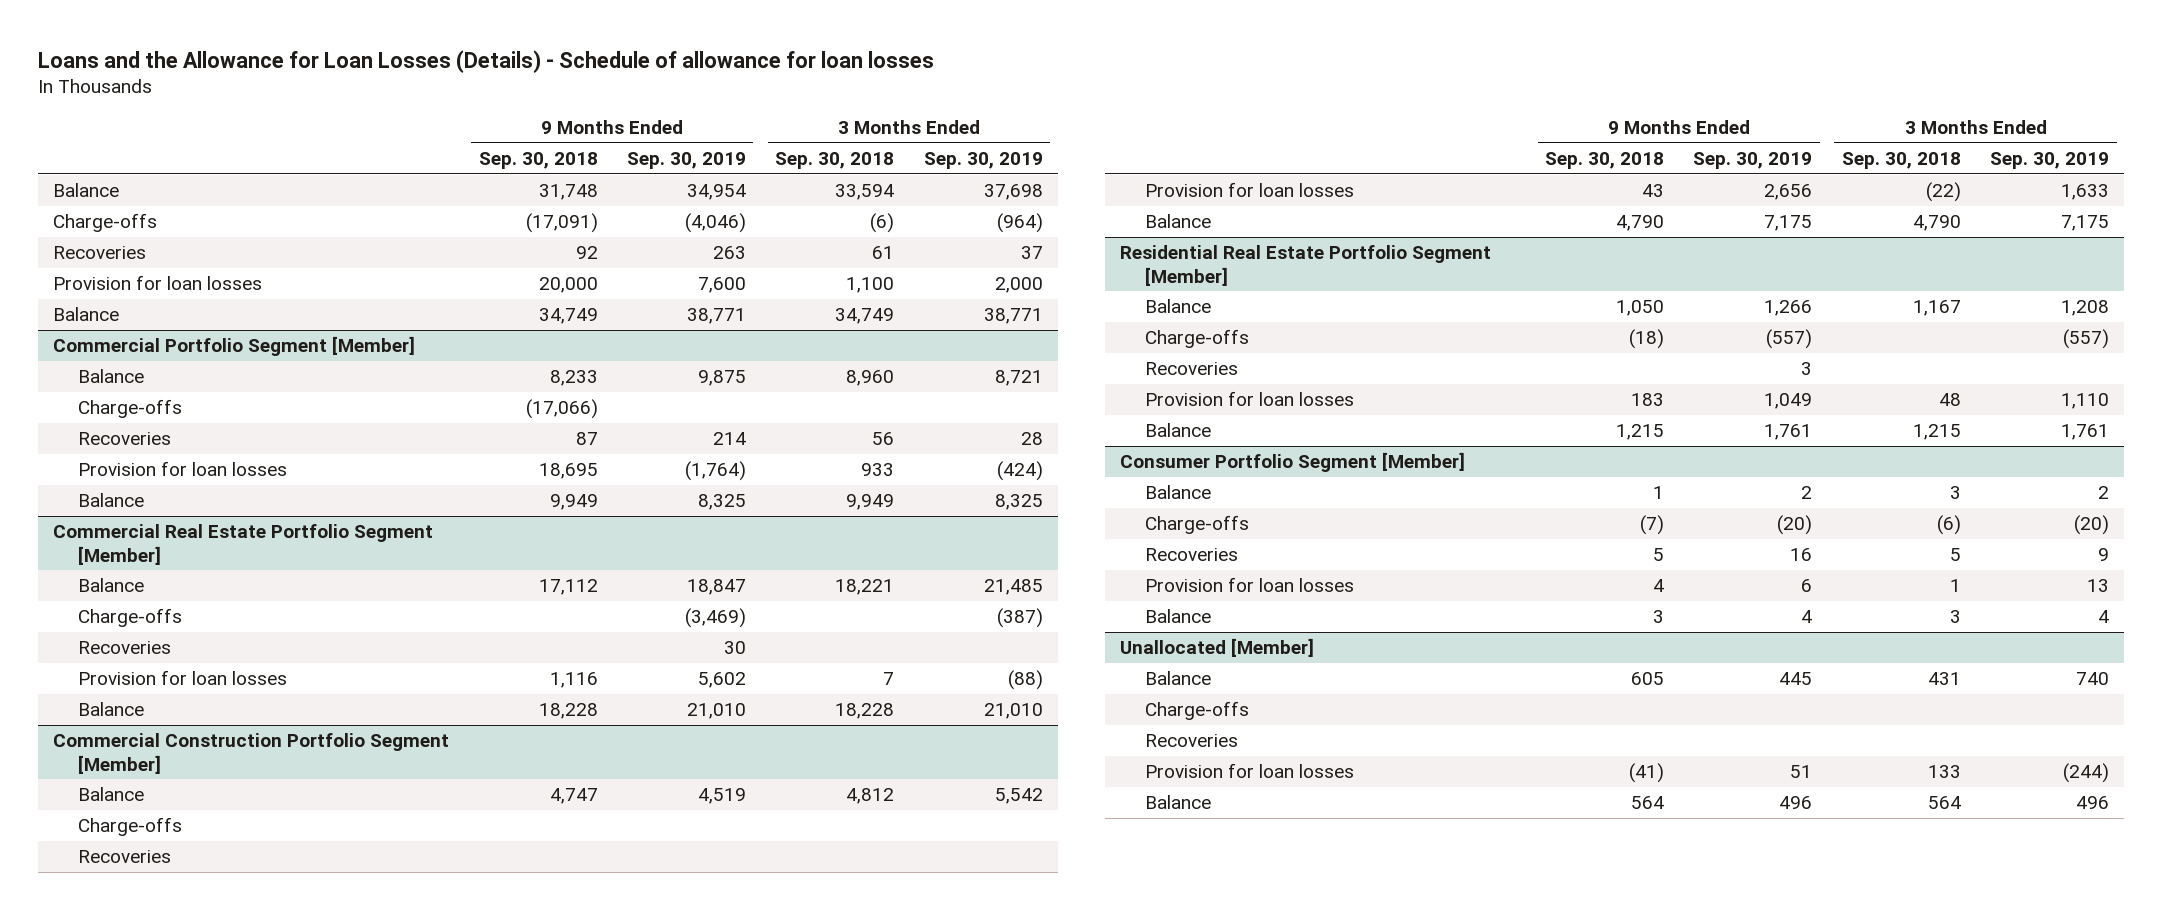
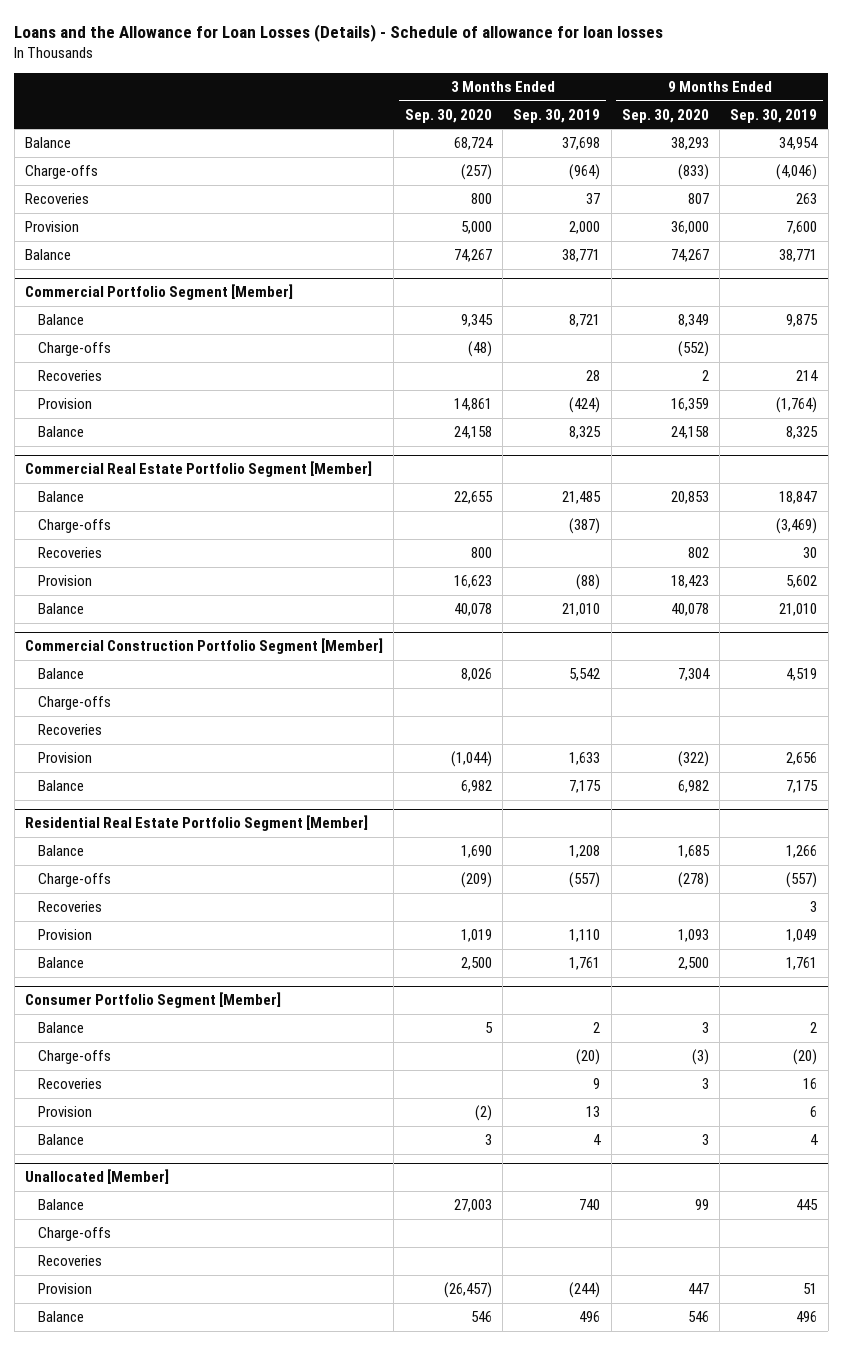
- | 9 Months Ended Sep. 30, 2018 | 9 Months Ended Sep. 30, 2019 | 3 Months Ended Sep. 30, 2018 | 3 Months Ended Sep. 30, 2019
+ | 3 Months Ended Sep. 30, 2020 | 3 Months Ended Sep. 30, 2019 | 9 Months Ended Sep. 30, 2020 | 9 Months Ended Sep. 30, 2019
- Provision for loan losses | 20,000 | 7,600 | 1,100 | 2,000
+ Provision | 5,000 | 2,000 | 36,000 | 7,600
@ Commercial Portfolio Segment [Member]
- Provision for loan losses | 18,695 | (1,764) | 933 | (424)
+ Provision | 14,861 | (424) | 16,359 | (1,764)
@ Commercial Real Estate Portfolio Segment [Member]
- Provision for loan losses | 1,116 | 5,602 | 7 | (88)
+ Provision | 16,623 | (88) | 18,423 | 5,602
@ Commercial Construction Portfolio Segment [Member]
- Provision for loan losses | 43 | 2,656 | (22) | 1,633
+ Provision | (1,044) | 1,633 | (322) | 2,656
@ Residential Real Estate Portfolio Segment [Member]
- Provision for loan losses | 183 | 1,049 | 48 | 1,110
+ Provision | 1,019 | 1,110 | 1,093 | 1,049
@ Consumer Portfolio Segment [Member]
- Provision for loan losses | 4 | 6 | 1 | 13
+ Provision | (2) | 13 | | 6
@ Unallocated [Member]
- Provision for loan losses | (41) | 51 | 133 | (244)
+ Provision | (26,457) | (244) | 447 | 51

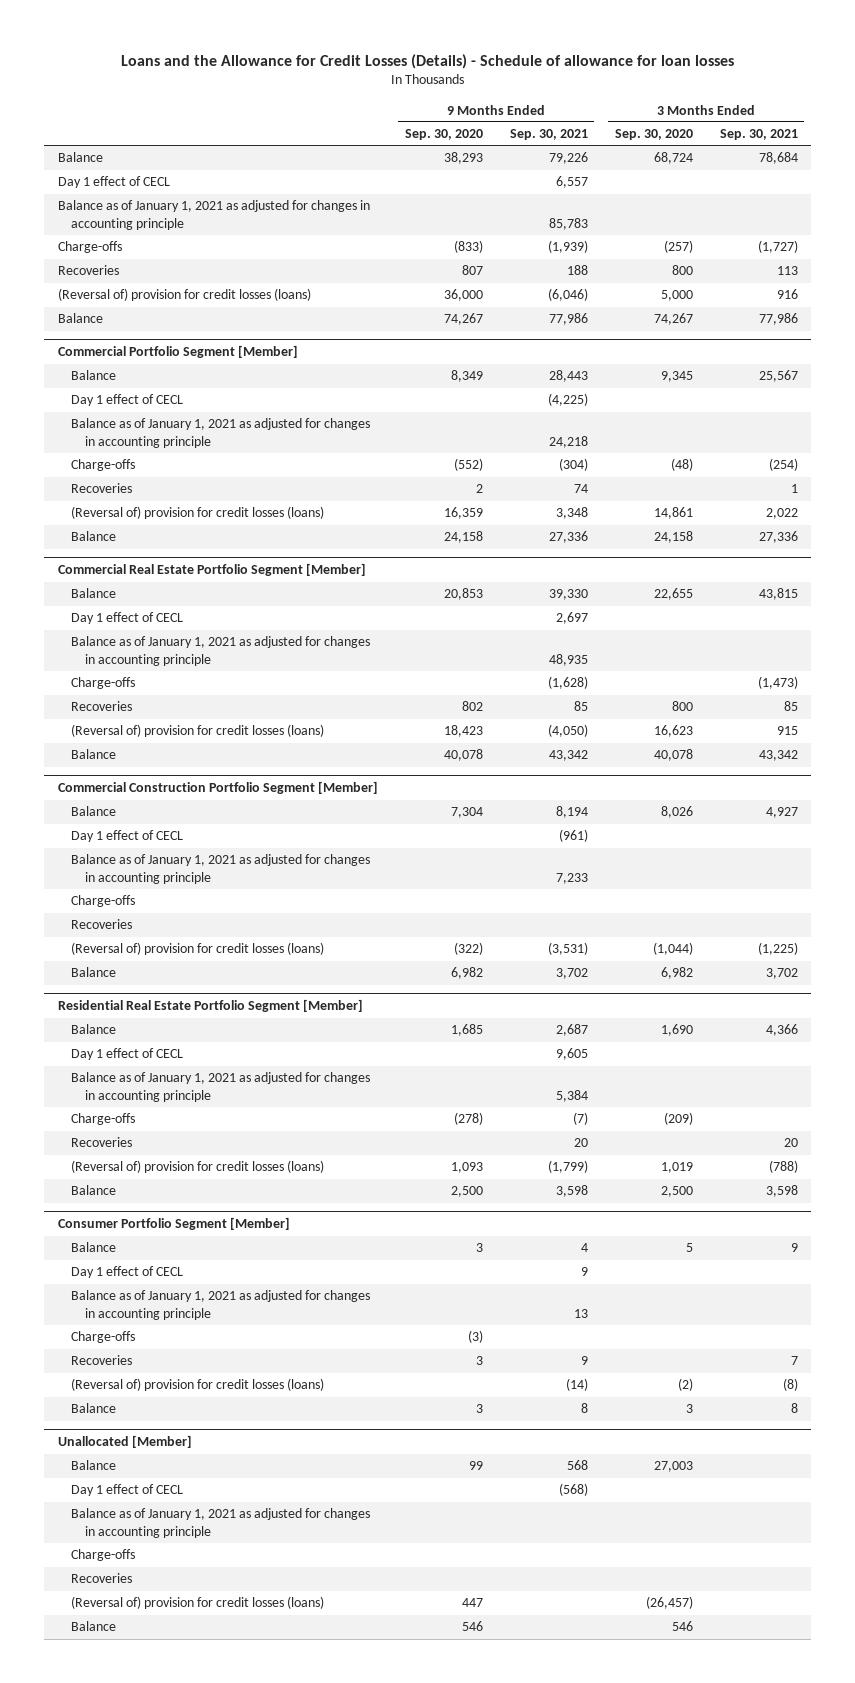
- Loans and the Allowance for Loan Losses (Details) - Schedule of allowance for loan losses
+ Loans and the Allowance for Credit Losses (Details) - Schedule of allowance for loan losses
- | 3 Months Ended Sep. 30, 2020 | 3 Months Ended Sep. 30, 2019 | 9 Months Ended Sep. 30, 2020 | 9 Months Ended Sep. 30, 2019
+ | 9 Months Ended Sep. 30, 2020 | 9 Months Ended Sep. 30, 2021 | 3 Months Ended Sep. 30, 2020 | 3 Months Ended Sep. 30, 2021
+ Day 1 effect of CECL | | 6,557 | |
+ Balance as of January 1, 2021 as adjusted for changes in accounting principle | | 85,783 | |
- Provision | 5,000 | 2,000 | 36,000 | 7,600
+ (Reversal of) provision for credit losses (loans) | 36,000 | (6,046) | 5,000 | 916
@ Commercial Portfolio Segment [Member]
+ Day 1 effect of CECL | | (4,225) | |
+ Balance as of January 1, 2021 as adjusted for changes in accounting principle | | 24,218 | |
- Provision | 14,861 | (424) | 16,359 | (1,764)
+ (Reversal of) provision for credit losses (loans) | 16,359 | 3,348 | 14,861 | 2,022
@ Commercial Real Estate Portfolio Segment [Member]
+ Day 1 effect of CECL | | 2,697 | |
+ Balance as of January 1, 2021 as adjusted for changes in accounting principle | | 48,935 | |
- Provision | 16,623 | (88) | 18,423 | 5,602
+ (Reversal of) provision for credit losses (loans) | 18,423 | (4,050) | 16,623 | 915
@ Commercial Construction Portfolio Segment [Member]
+ Day 1 effect of CECL | | (961) | |
+ Balance as of January 1, 2021 as adjusted for changes in accounting principle | | 7,233 | |
- Provision | (1,044) | 1,633 | (322) | 2,656
+ (Reversal of) provision for credit losses (loans) | (322) | (3,531) | (1,044) | (1,225)
@ Residential Real Estate Portfolio Segment [Member]
+ Day 1 effect of CECL | | 9,605 | |
+ Balance as of January 1, 2021 as adjusted for changes in accounting principle | | 5,384 | |
- Provision | 1,019 | 1,110 | 1,093 | 1,049
+ (Reversal of) provision for credit losses (loans) | 1,093 | (1,799) | 1,019 | (788)
@ Consumer Portfolio Segment [Member]
+ Day 1 effect of CECL | | 9 | |
+ Balance as of January 1, 2021 as adjusted for changes in accounting principle | | 13 | |
- Provision | (2) | 13 | | 6
+ (Reversal of) provision for credit losses (loans) | | (14) | (2) | (8)
@ Unallocated [Member]
+ Day 1 effect of CECL | | (568) | |
+ Balance as of January 1, 2021 as adjusted for changes in accounting principle
- Provision | (26,457) | (244) | 447 | 51
+ (Reversal of) provision for credit losses (loans) | 447 | | (26,457) |

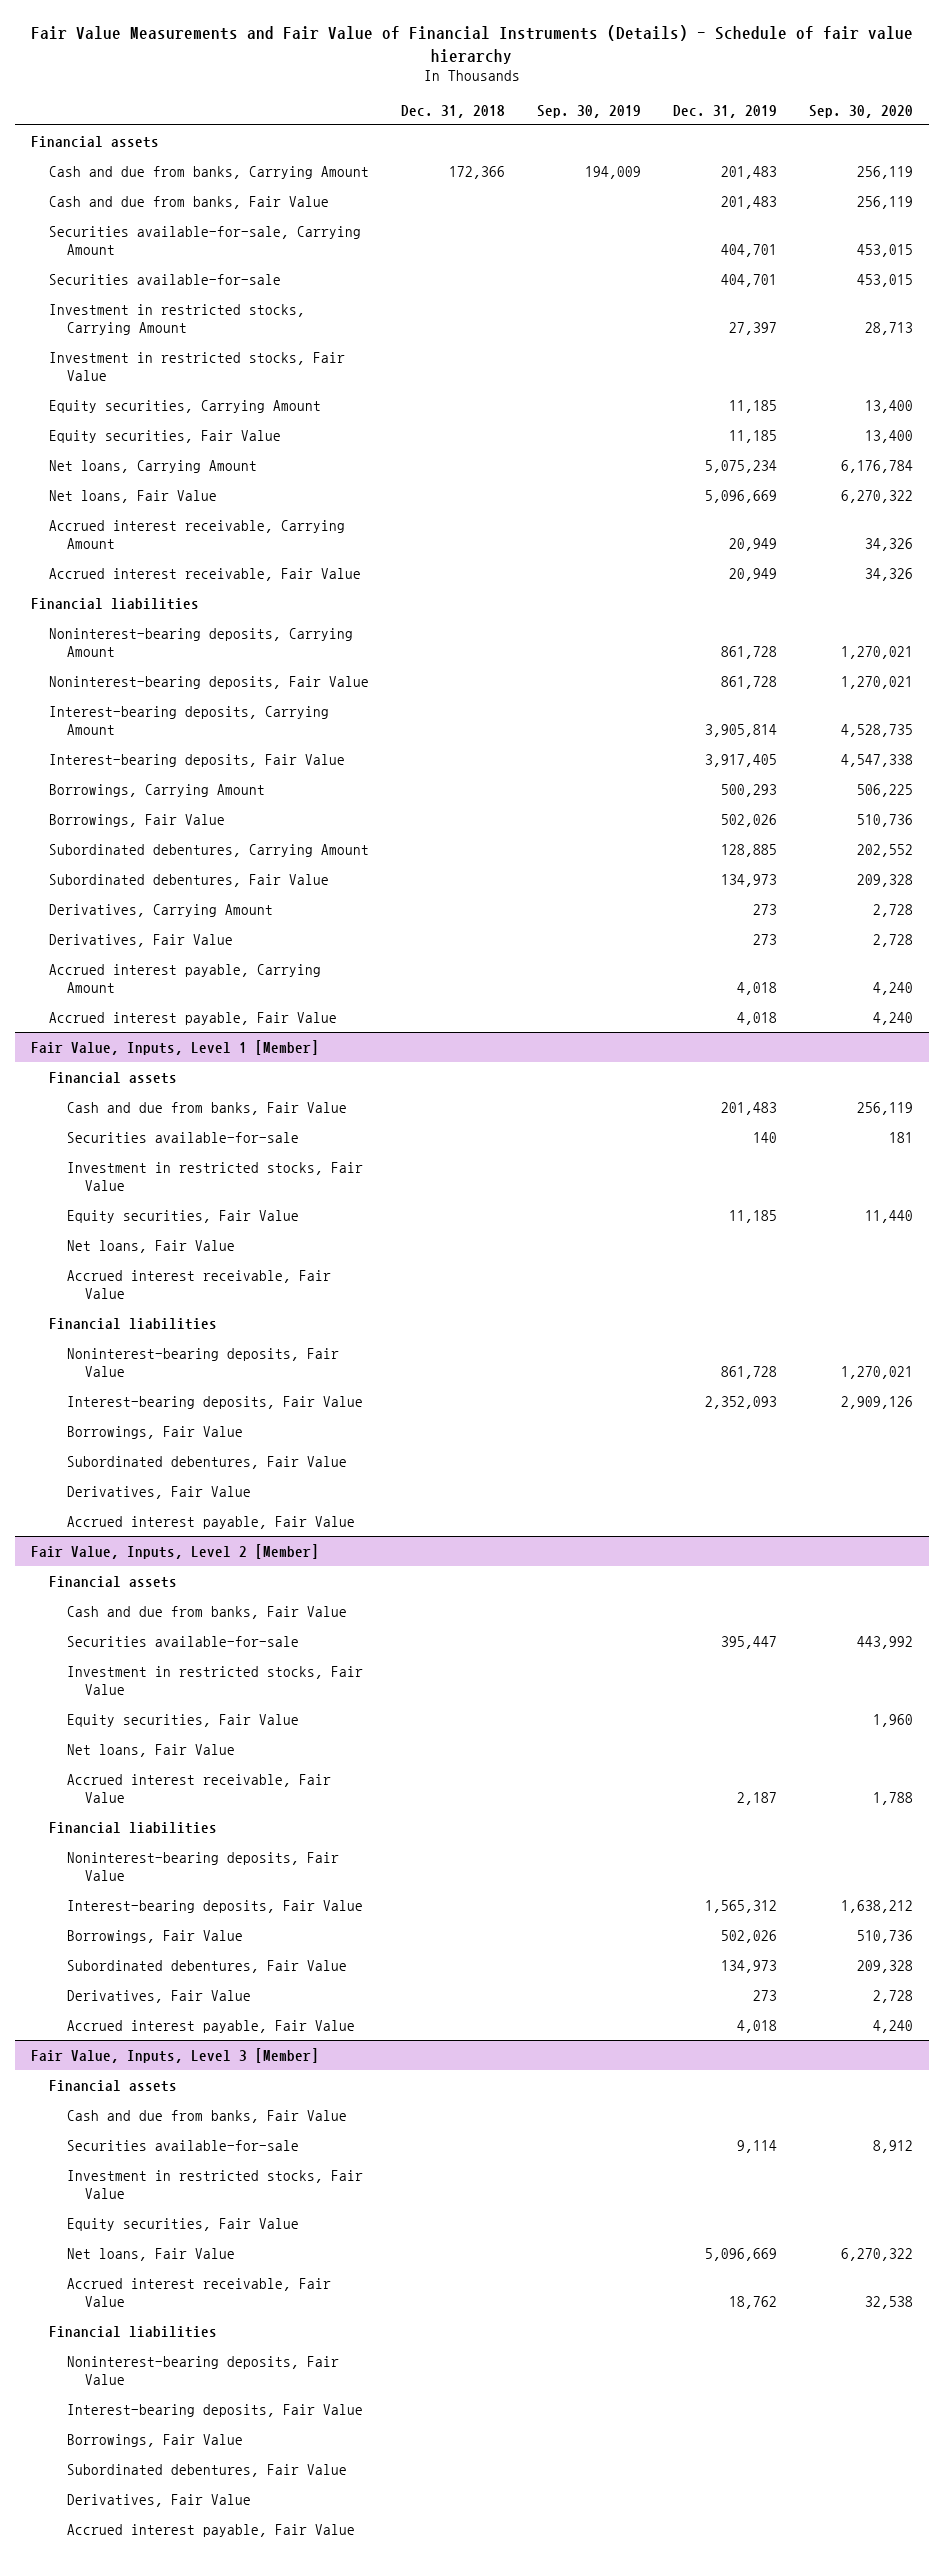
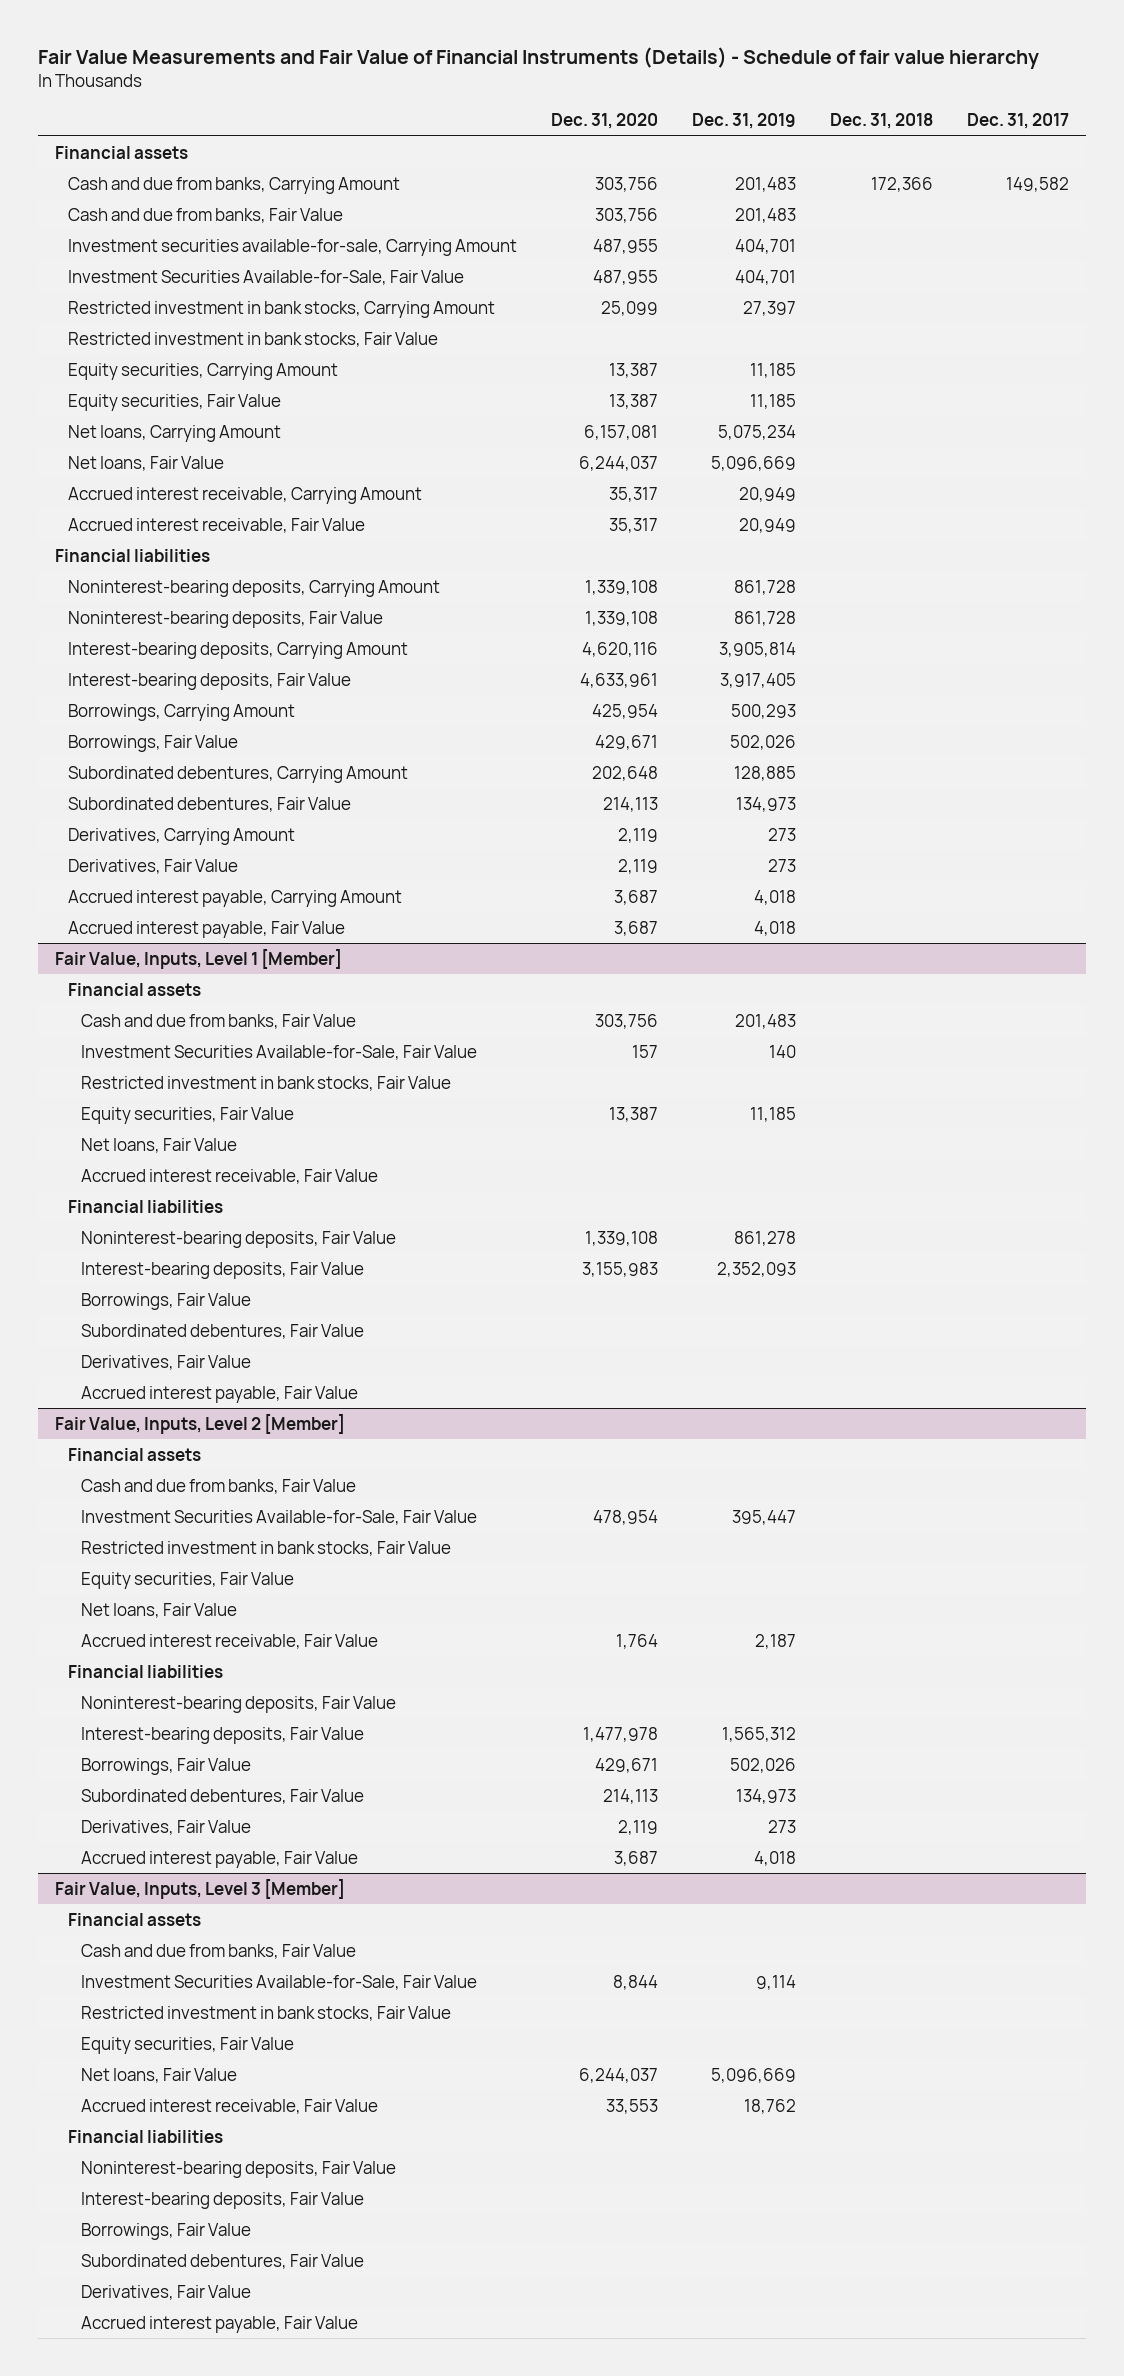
- | Dec. 31, 2018 | Sep. 30, 2019 | Dec. 31, 2019 | Sep. 30, 2020
+ | Dec. 31, 2020 | Dec. 31, 2019 | Dec. 31, 2018 | Dec. 31, 2017
- Securities available-for-sale, Carrying Amount | | | 404,701 | 453,015
- Securities available-for-sale | | | 404,701 | 453,015
- Investment in restricted stocks, Carrying Amount | | | 27,397 | 28,713
- Investment in restricted stocks, Fair Value
+ Investment securities available-for-sale, Carrying Amount | 487,955 | 404,701 | |
+ Investment Securities Available-for-Sale, Fair Value | 487,955 | 404,701 | |
+ Restricted investment in bank stocks, Carrying Amount | 25,099 | 27,397 | |
+ Restricted investment in bank stocks, Fair Value
@ Fair Value, Inputs, Level 1 [Member]
- Securities available-for-sale | | | 140 | 181
- Investment in restricted stocks, Fair Value
+ Investment Securities Available-for-Sale, Fair Value | 157 | 140 | |
+ Restricted investment in bank stocks, Fair Value
- Noninterest-bearing deposits, Fair Value | | | 861,728 | 1,270,021
+ Noninterest-bearing deposits, Fair Value | 1,339,108 | 861,278 | |
@ Fair Value, Inputs, Level 2 [Member]
- Securities available-for-sale | | | 395,447 | 443,992
- Investment in restricted stocks, Fair Value
+ Investment Securities Available-for-Sale, Fair Value | 478,954 | 395,447 | |
+ Restricted investment in bank stocks, Fair Value
@ Fair Value, Inputs, Level 3 [Member]
- Securities available-for-sale | | | 9,114 | 8,912
- Investment in restricted stocks, Fair Value
+ Investment Securities Available-for-Sale, Fair Value | 8,844 | 9,114 | |
+ Restricted investment in bank stocks, Fair Value

